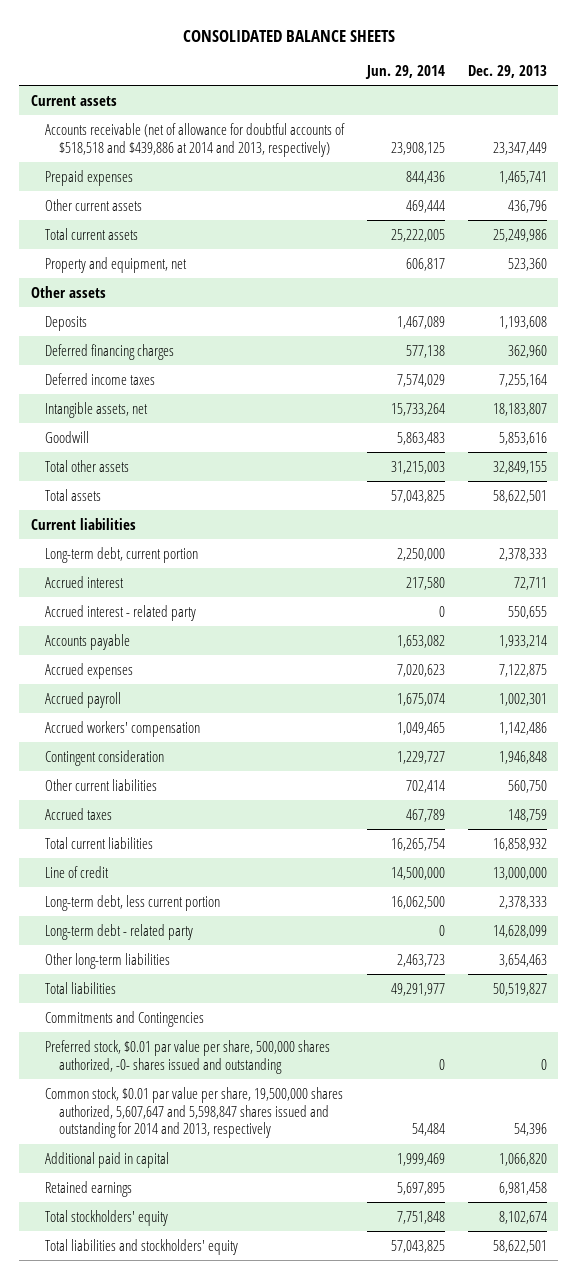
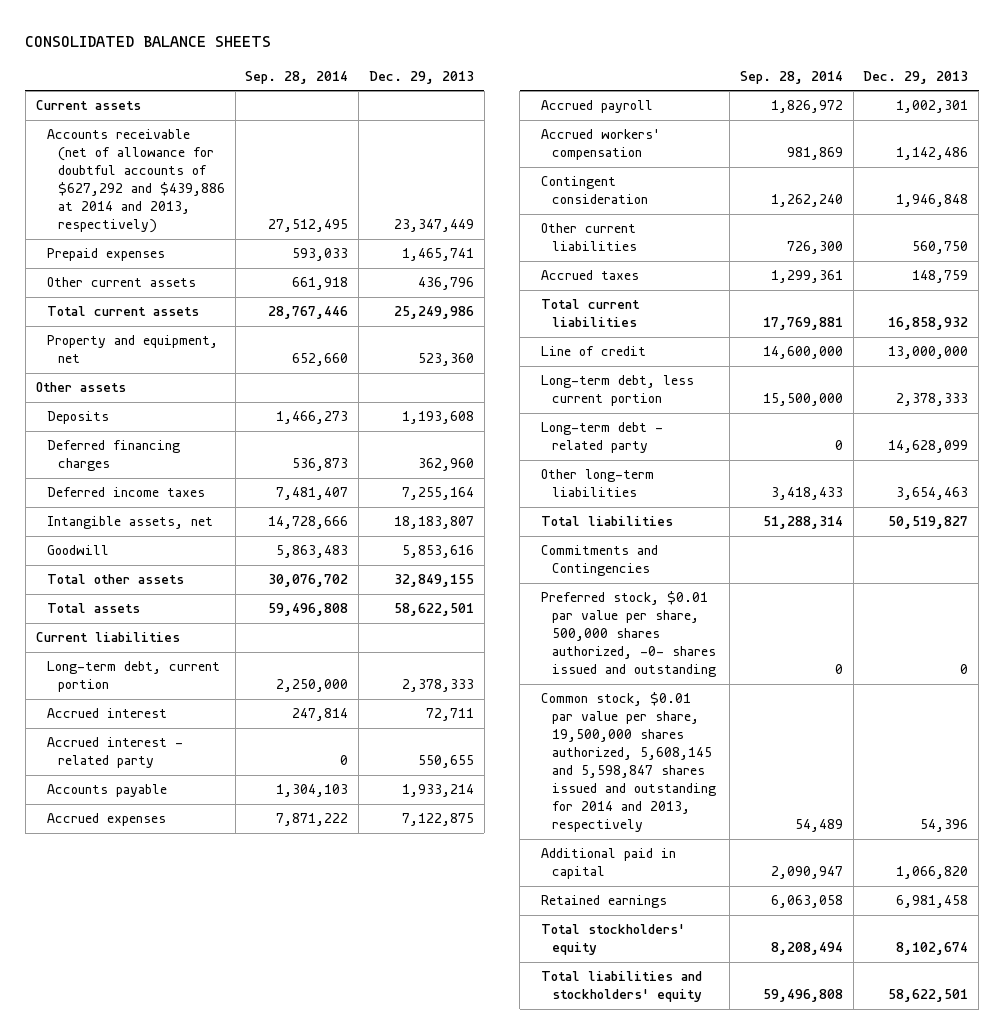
- | Jun. 29, 2014 | Dec. 29, 2013
+ | Sep. 28, 2014 | Dec. 29, 2013
- Accounts receivable (net of allowance for doubtful accounts of $518,518 and $439,886 at 2014 and 2013, respectively) | 23,908,125 | 23,347,449
+ Accounts receivable (net of allowance for doubtful accounts of $627,292 and $439,886 at 2014 and 2013, respectively) | 27,512,495 | 23,347,449
- Common stock, $0.01 par value per share, 19,500,000 shares authorized, 5,607,647 and 5,598,847 shares issued and outstanding for 2014 and 2013, respectively | 54,484 | 54,396
+ Common stock, $0.01 par value per share, 19,500,000 shares authorized, 5,608,145 and 5,598,847 shares issued and outstanding for 2014 and 2013, respectively | 54,489 | 54,396

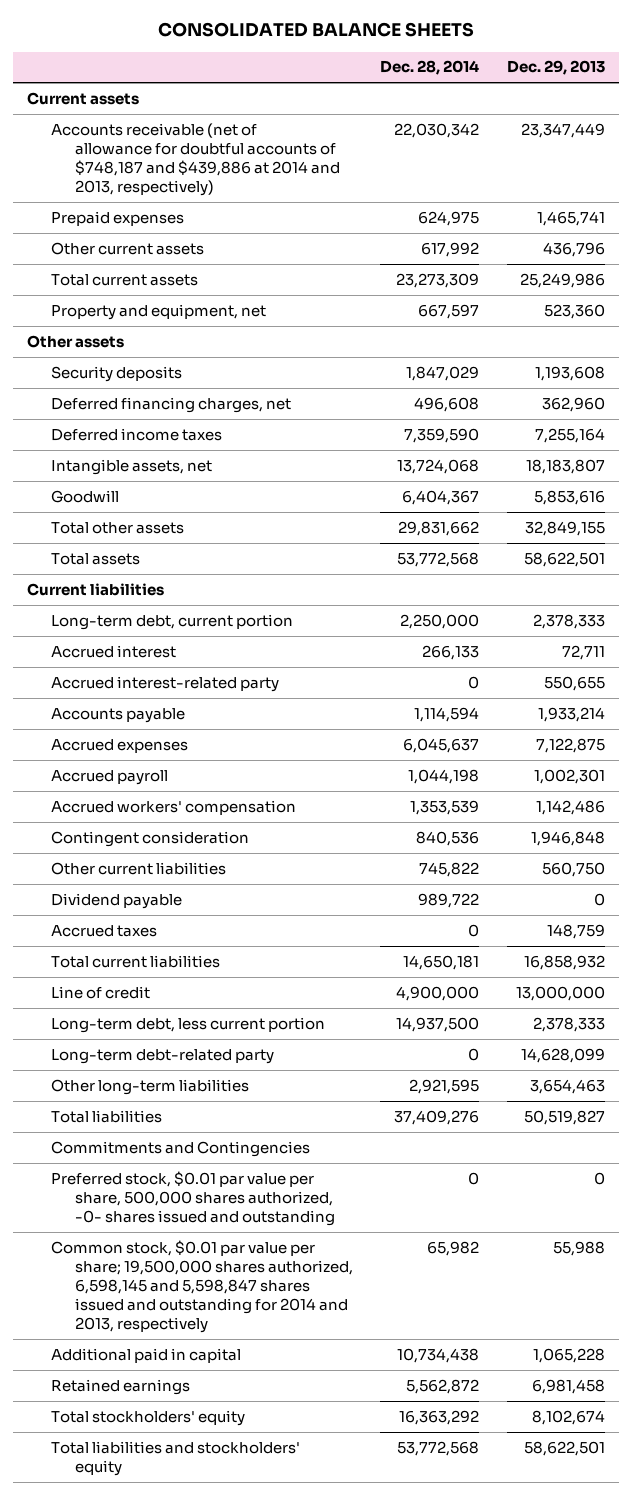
- | Sep. 28, 2014 | Dec. 29, 2013
+ | Dec. 28, 2014 | Dec. 29, 2013
- Accounts receivable (net of allowance for doubtful accounts of $627,292 and $439,886 at 2014 and 2013, respectively) | 27,512,495 | 23,347,449
+ Accounts receivable (net of allowance for doubtful accounts of $748,187 and $439,886 at 2014 and 2013, respectively) | 22,030,342 | 23,347,449
- Deposits | 1,466,273 | 1,193,608
- Deferred financing charges | 536,873 | 362,960
+ Security deposits | 1,847,029 | 1,193,608
+ Deferred financing charges, net | 496,608 | 362,960
- Accrued interest - related party | 0 | 550,655
+ Accrued interest-related party | 0 | 550,655
+ Dividend payable | 989,722 | 0
- Long-term debt - related party | 0 | 14,628,099
+ Long-term debt-related party | 0 | 14,628,099
- Common stock, $0.01 par value per share, 19,500,000 shares authorized, 5,608,145 and 5,598,847 shares issued and outstanding for 2014 and 2013, respectively | 54,489 | 54,396
- Additional paid in capital | 2,090,947 | 1,066,820
+ Common stock, $0.01 par value per share; 19,500,000 shares authorized, 6,598,145 and 5,598,847 shares issued and outstanding for 2014 and 2013, respectively | 65,982 | 55,988
+ Additional paid in capital | 10,734,438 | 1,065,228

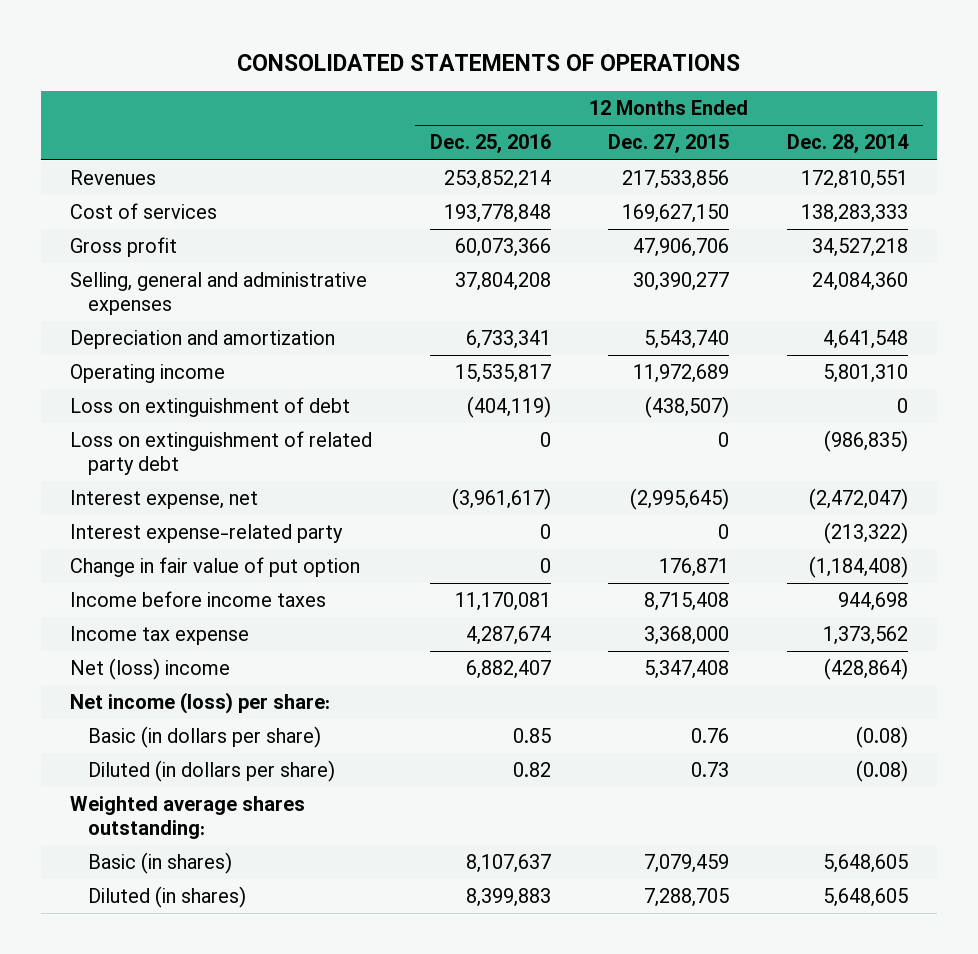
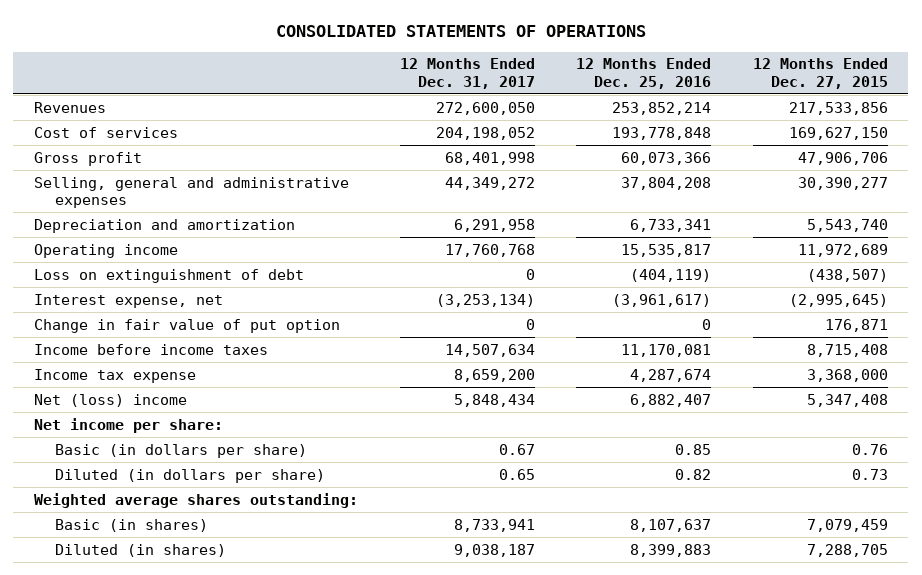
- | 12 Months Ended Dec. 25, 2016 | 12 Months Ended Dec. 27, 2015 | 12 Months Ended Dec. 28, 2014
+ | 12 Months Ended Dec. 31, 2017 | 12 Months Ended Dec. 25, 2016 | 12 Months Ended Dec. 27, 2015
- Loss on extinguishment of related party debt | 0 | 0 | (986,835)
- Interest expense-related party | 0 | 0 | (213,322)
- Net income (loss) per share:
+ Net income per share:

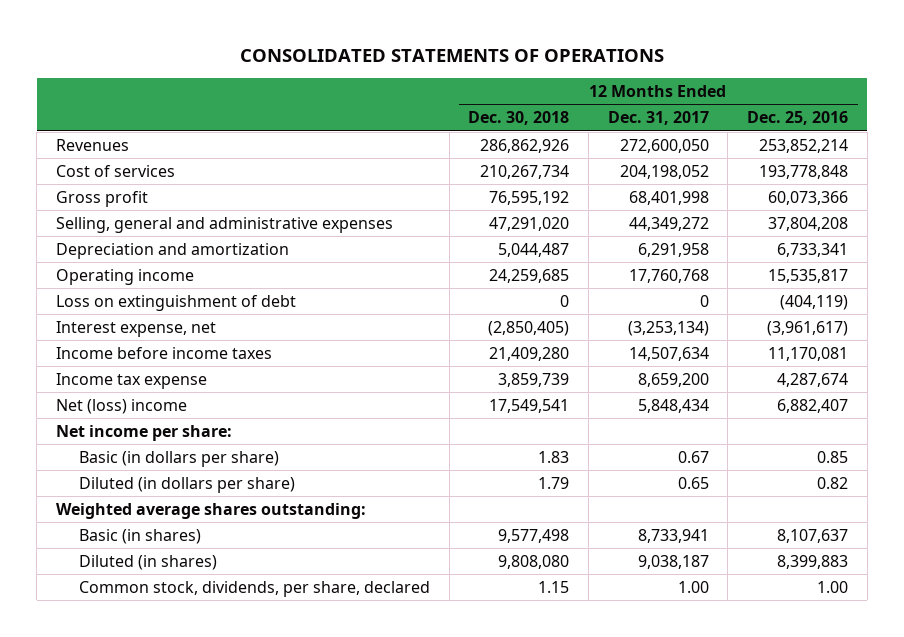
- | 12 Months Ended Dec. 31, 2017 | 12 Months Ended Dec. 25, 2016 | 12 Months Ended Dec. 27, 2015
+ | 12 Months Ended Dec. 30, 2018 | 12 Months Ended Dec. 31, 2017 | 12 Months Ended Dec. 25, 2016
- Change in fair value of put option | 0 | 0 | 176,871
+ Common stock, dividends, per share, declared | 1.15 | 1.00 | 1.00

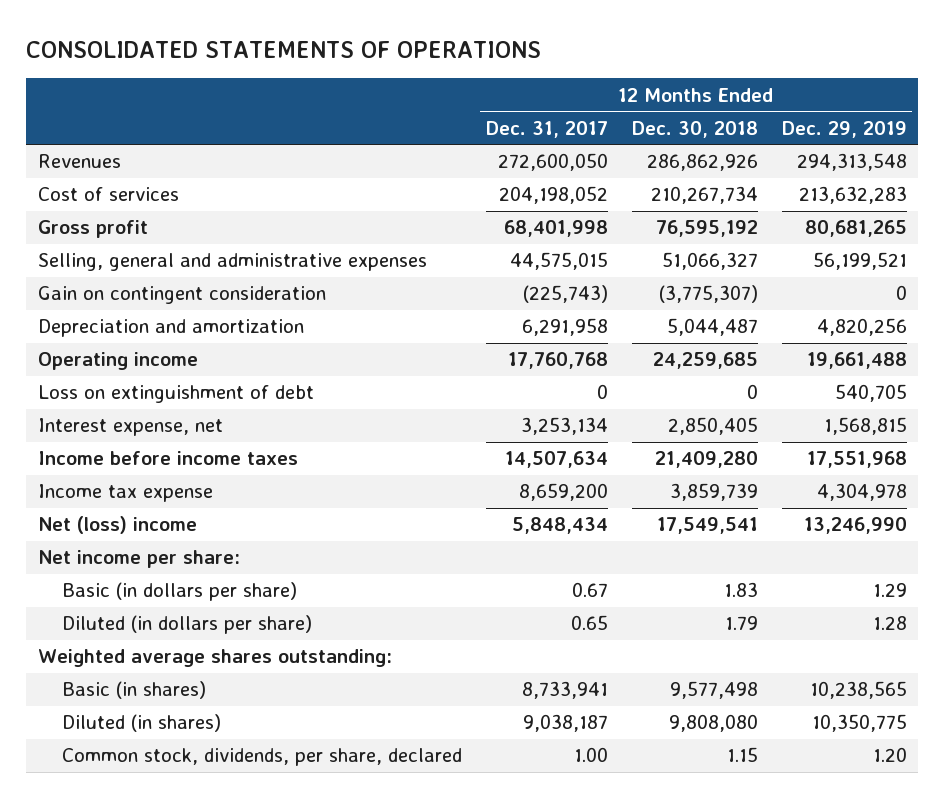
- | 12 Months Ended Dec. 30, 2018 | 12 Months Ended Dec. 31, 2017 | 12 Months Ended Dec. 25, 2016
+ | 12 Months Ended Dec. 31, 2017 | 12 Months Ended Dec. 30, 2018 | 12 Months Ended Dec. 29, 2019
- Selling, general and administrative expenses | 47,291,020 | 44,349,272 | 37,804,208
+ Selling, general and administrative expenses | 44,575,015 | 51,066,327 | 56,199,521
+ Gain on contingent consideration | (225,743) | (3,775,307) | 0
- Interest expense, net | (2,850,405) | (3,253,134) | (3,961,617)
+ Interest expense, net | 3,253,134 | 2,850,405 | 1,568,815

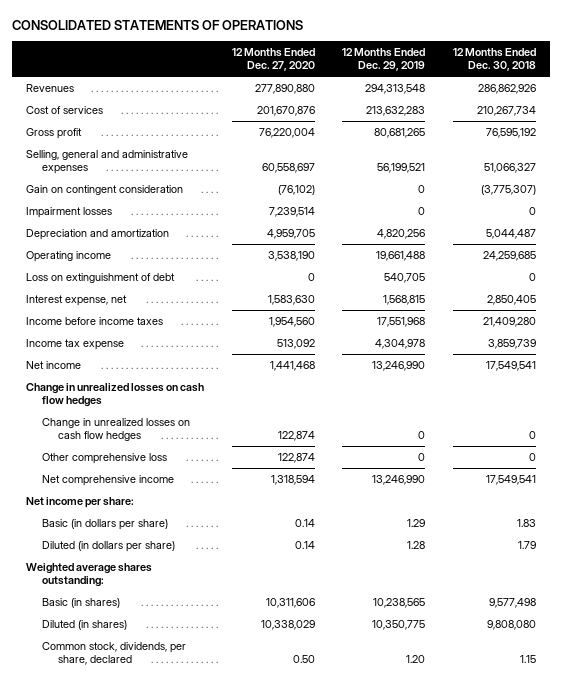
- | 12 Months Ended Dec. 31, 2017 | 12 Months Ended Dec. 30, 2018 | 12 Months Ended Dec. 29, 2019
+ | 12 Months Ended Dec. 27, 2020 | 12 Months Ended Dec. 29, 2019 | 12 Months Ended Dec. 30, 2018
+ Impairment losses | 7,239,514 | 0 | 0
- Net (loss) income | 5,848,434 | 17,549,541 | 13,246,990
+ Net income | 1,441,468 | 13,246,990 | 17,549,541
+ Change in unrealized losses on cash flow hedges
+ Change in unrealized losses on cash flow hedges | 122,874 | 0 | 0
+ Other comprehensive loss | 122,874 | 0 | 0
+ Net comprehensive income | 1,318,594 | 13,246,990 | 17,549,541

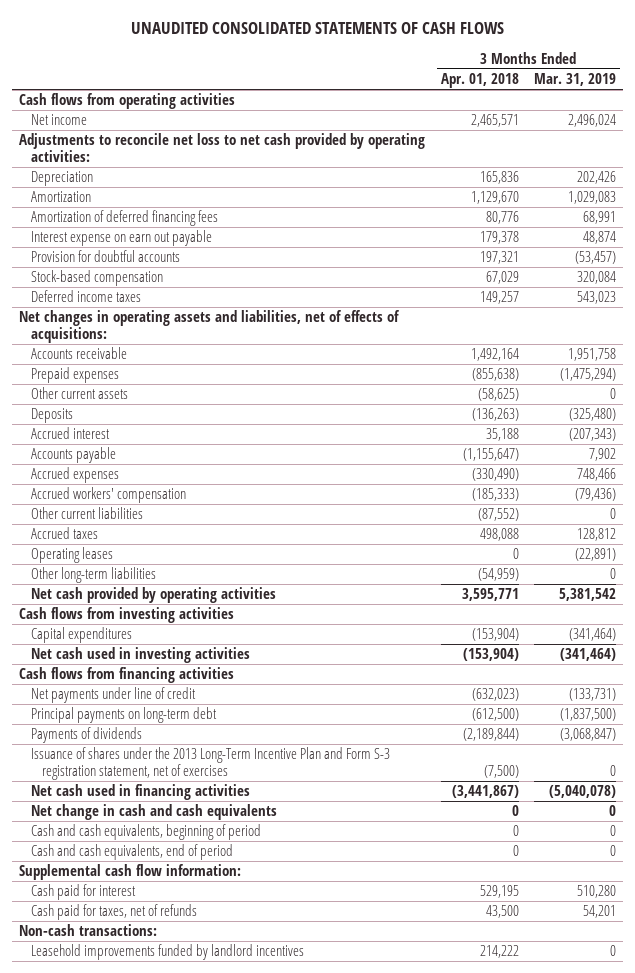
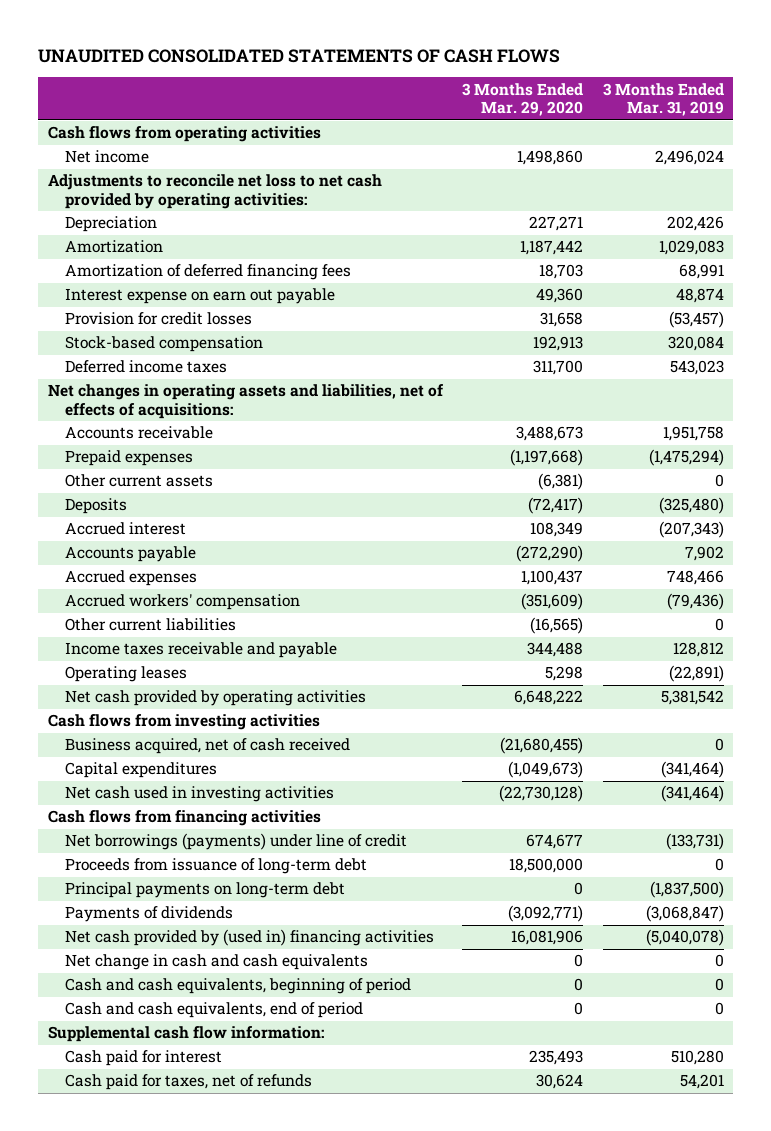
- | 3 Months Ended Apr. 01, 2018 | 3 Months Ended Mar. 31, 2019
+ | 3 Months Ended Mar. 29, 2020 | 3 Months Ended Mar. 31, 2019
- Provision for doubtful accounts | 197,321 | (53,457)
+ Provision for credit losses | 31,658 | (53,457)
- Accrued taxes | 498,088 | 128,812
+ Income taxes receivable and payable | 344,488 | 128,812
- Other long-term liabilities | (54,959) | 0
+ Business acquired, net of cash received | (21,680,455) | 0
- Net payments under line of credit | (632,023) | (133,731)
+ Net borrowings (payments) under line of credit | 674,677 | (133,731)
+ Proceeds from issuance of long-term debt | 18,500,000 | 0
- Issuance of shares under the 2013 Long-Term Incentive Plan and Form S-3 registration statement, net of exercises | (7,500) | 0
- Net cash used in financing activities | (3,441,867) | (5,040,078)
+ Net cash provided by (used in) financing activities | 16,081,906 | (5,040,078)
- Non-cash transactions:
- Leasehold improvements funded by landlord incentives | 214,222 | 0

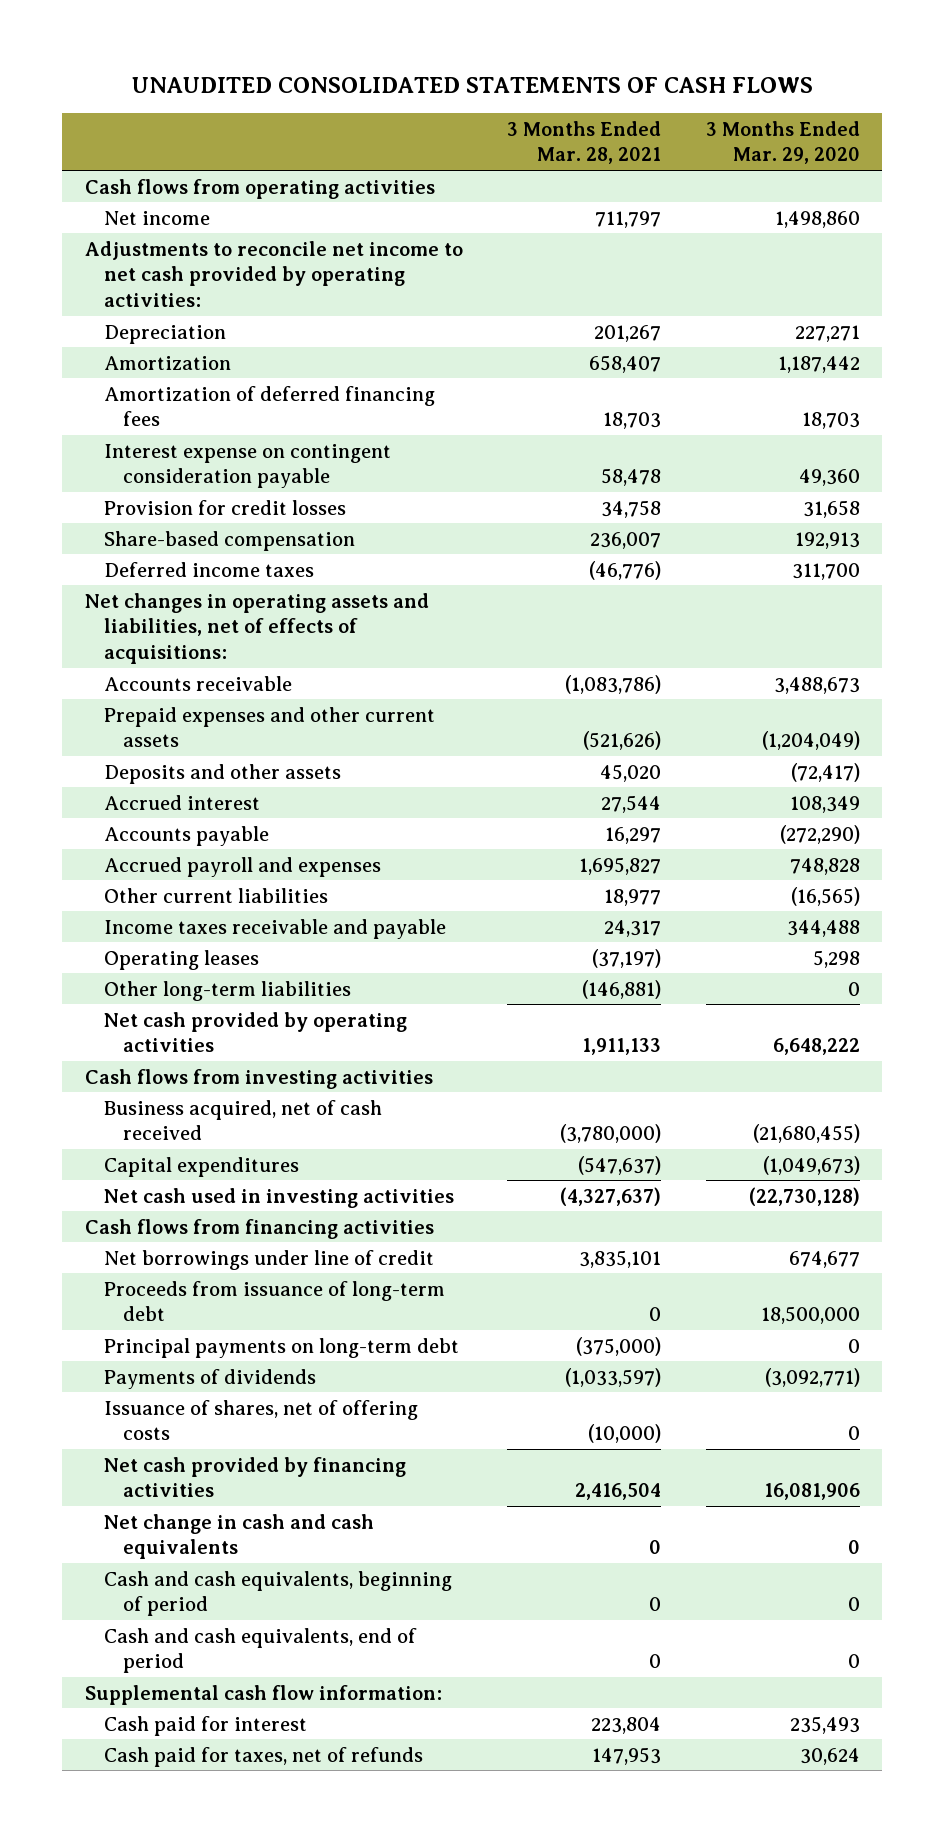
- | 3 Months Ended Mar. 29, 2020 | 3 Months Ended Mar. 31, 2019
+ | 3 Months Ended Mar. 28, 2021 | 3 Months Ended Mar. 29, 2020
- Adjustments to reconcile net loss to net cash provided by operating activities:
+ Adjustments to reconcile net income to net cash provided by operating activities:
- Interest expense on earn out payable | 49,360 | 48,874
+ Interest expense on contingent consideration payable | 58,478 | 49,360
- Stock-based compensation | 192,913 | 320,084
+ Share-based compensation | 236,007 | 192,913
- Prepaid expenses | (1,197,668) | (1,475,294)
- Other current assets | (6,381) | 0
- Deposits | (72,417) | (325,480)
+ Prepaid expenses and other current assets | (521,626) | (1,204,049)
+ Deposits and other assets | 45,020 | (72,417)
- Accrued expenses | 1,100,437 | 748,466
- Accrued workers' compensation | (351,609) | (79,436)
+ Accrued payroll and expenses | 1,695,827 | 748,828
+ Other long-term liabilities | (146,881) | 0
- Net borrowings (payments) under line of credit | 674,677 | (133,731)
+ Net borrowings under line of credit | 3,835,101 | 674,677
- Net cash provided by (used in) financing activities | 16,081,906 | (5,040,078)
+ Issuance of shares, net of offering costs | (10,000) | 0
+ Net cash provided by financing activities | 2,416,504 | 16,081,906

